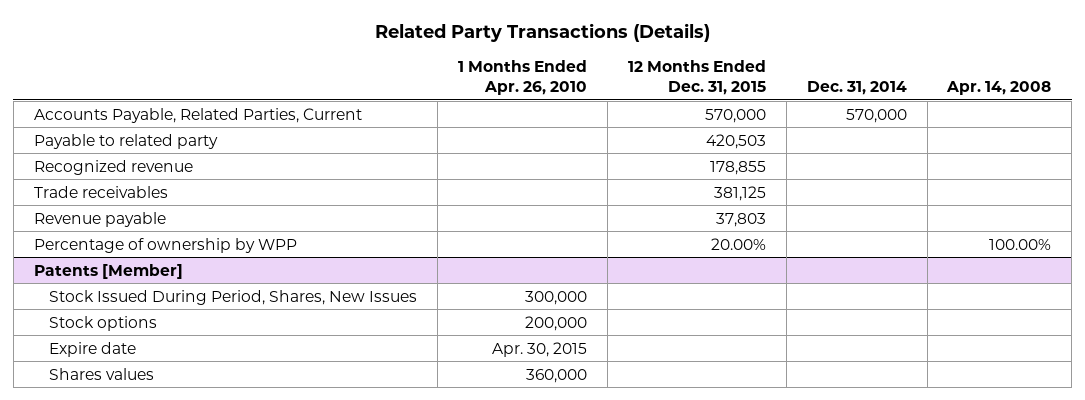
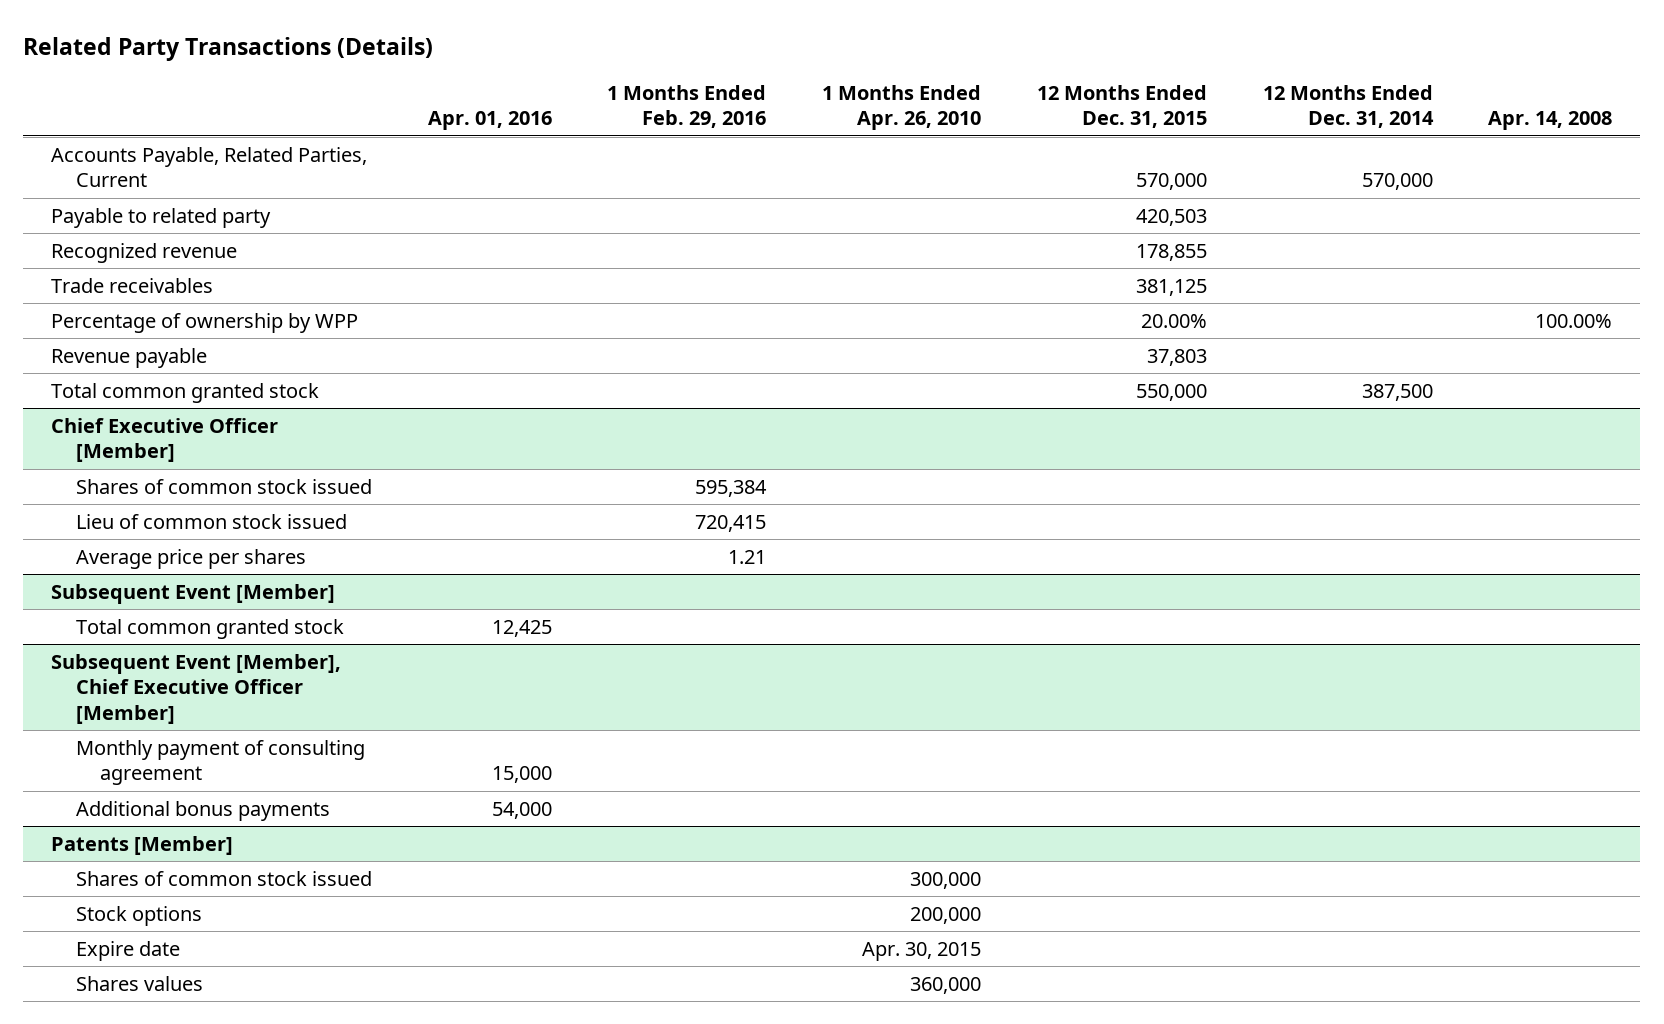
- | 1 Months Ended Apr. 26, 2010 | 12 Months Ended Dec. 31, 2015 | Dec. 31, 2014 | Apr. 14, 2008
+ | Apr. 01, 2016 | 1 Months Ended Feb. 29, 2016 | 1 Months Ended Apr. 26, 2010 | 12 Months Ended Dec. 31, 2015 | 12 Months Ended Dec. 31, 2014 | Apr. 14, 2008
moved down: Revenue payable | | | | 37,803 | |
+ Total common granted stock | | | | 550,000 | 387,500 |
+ Chief Executive Officer [Member]
+ Shares of common stock issued | | 595,384 | | | |
+ Lieu of common stock issued | | 720,415 | | | |
+ Average price per shares | | 1.21 | | | |
+ Subsequent Event [Member]
+ Total common granted stock | 12,425 | | | | |
+ Subsequent Event [Member], Chief Executive Officer [Member]
+ Monthly payment of consulting agreement | 15,000 | | | | |
+ Additional bonus payments | 54,000 | | | | |
@ Patents [Member]
- Stock Issued During Period, Shares, New Issues | 300,000 | | |
+ Shares of common stock issued | | | 300,000 | | |

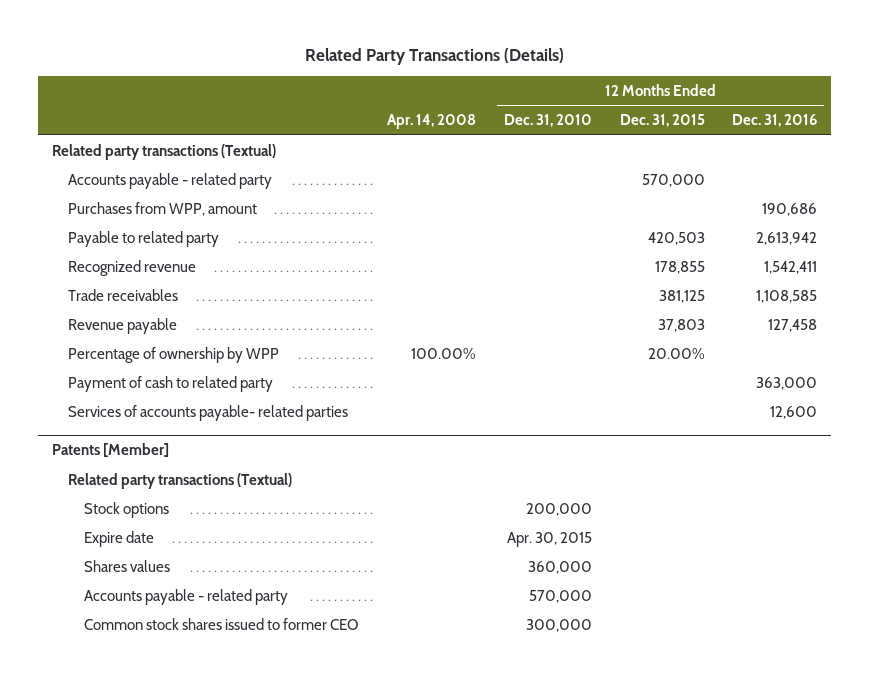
- | Apr. 01, 2016 | 1 Months Ended Feb. 29, 2016 | 1 Months Ended Apr. 26, 2010 | 12 Months Ended Dec. 31, 2015 | 12 Months Ended Dec. 31, 2014 | Apr. 14, 2008
+ | Apr. 14, 2008 | 12 Months Ended Dec. 31, 2010 | 12 Months Ended Dec. 31, 2015 | 12 Months Ended Dec. 31, 2016
- Accounts Payable, Related Parties, Current | | | | 570,000 | 570,000 |
+ Related party transactions (Textual)
+ Accounts payable - related party | | | 570,000 |
+ Purchases from WPP, amount | | | | 190,686
- Total common granted stock | | | | 550,000 | 387,500 |
- Chief Executive Officer [Member]
- Shares of common stock issued | | 595,384 | | | |
- Lieu of common stock issued | | 720,415 | | | |
- Average price per shares | | 1.21 | | | |
- Subsequent Event [Member]
- Total common granted stock | 12,425 | | | | |
- Subsequent Event [Member], Chief Executive Officer [Member]
- Monthly payment of consulting agreement | 15,000 | | | | |
- Additional bonus payments | 54,000 | | | | |
moved down: Percentage of ownership by WPP | 100.00% | | 20.00% |
+ Payment of cash to related party | | | | 363,000
+ Services of accounts payable- related parties | | | | 12,600
@ Patents [Member]
- Shares of common stock issued | | | 300,000 | | |
+ Related party transactions (Textual)
+ Accounts payable - related party | | 570,000 | |
+ Common stock shares issued to former CEO | | 300,000 | |

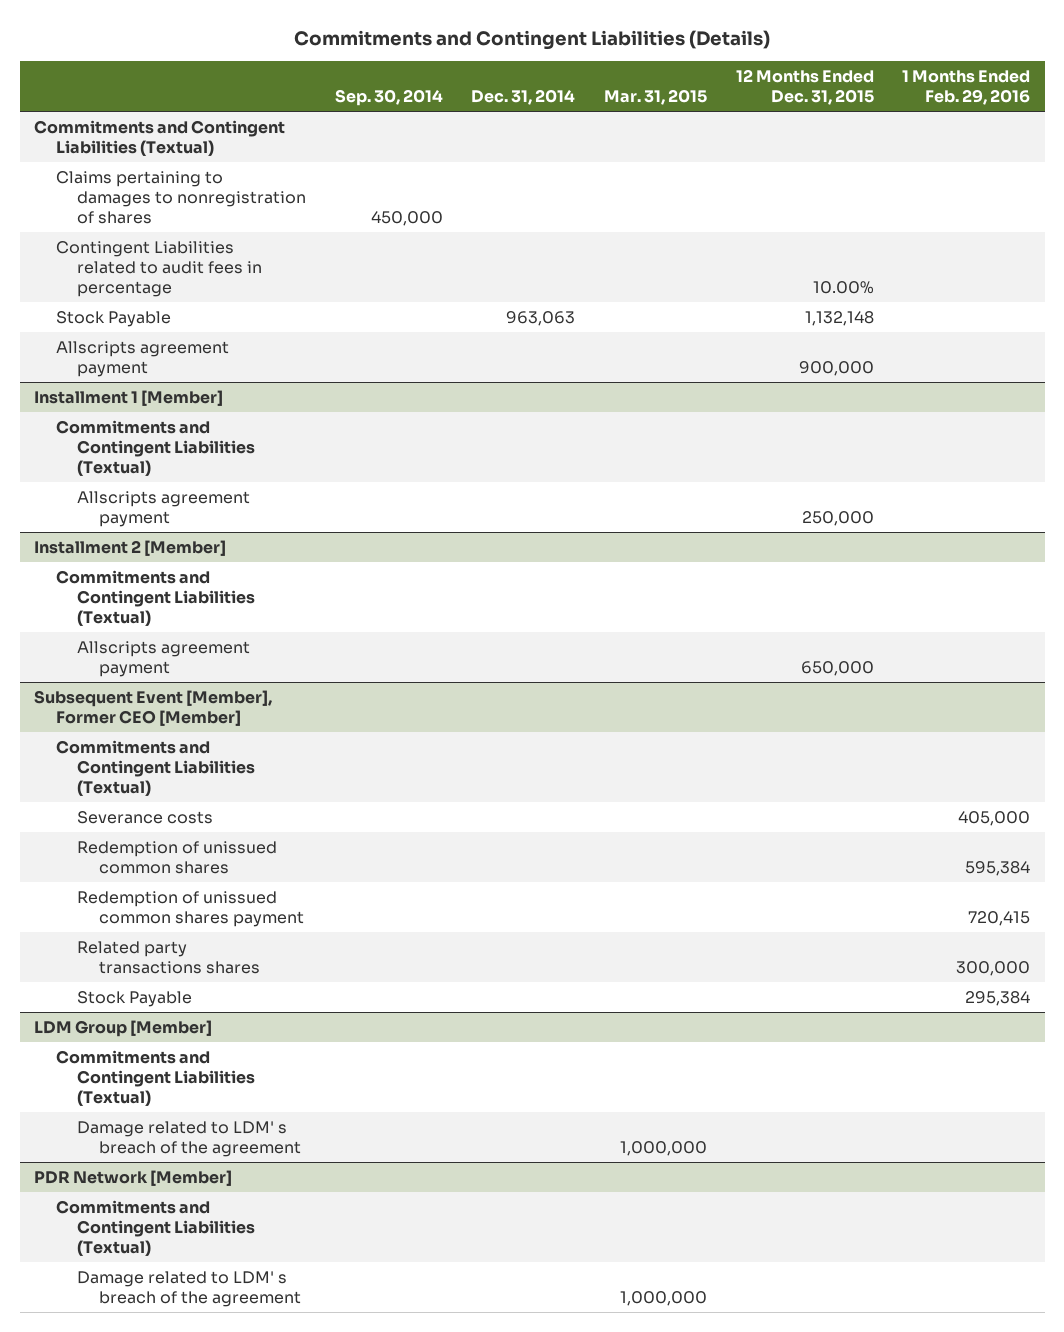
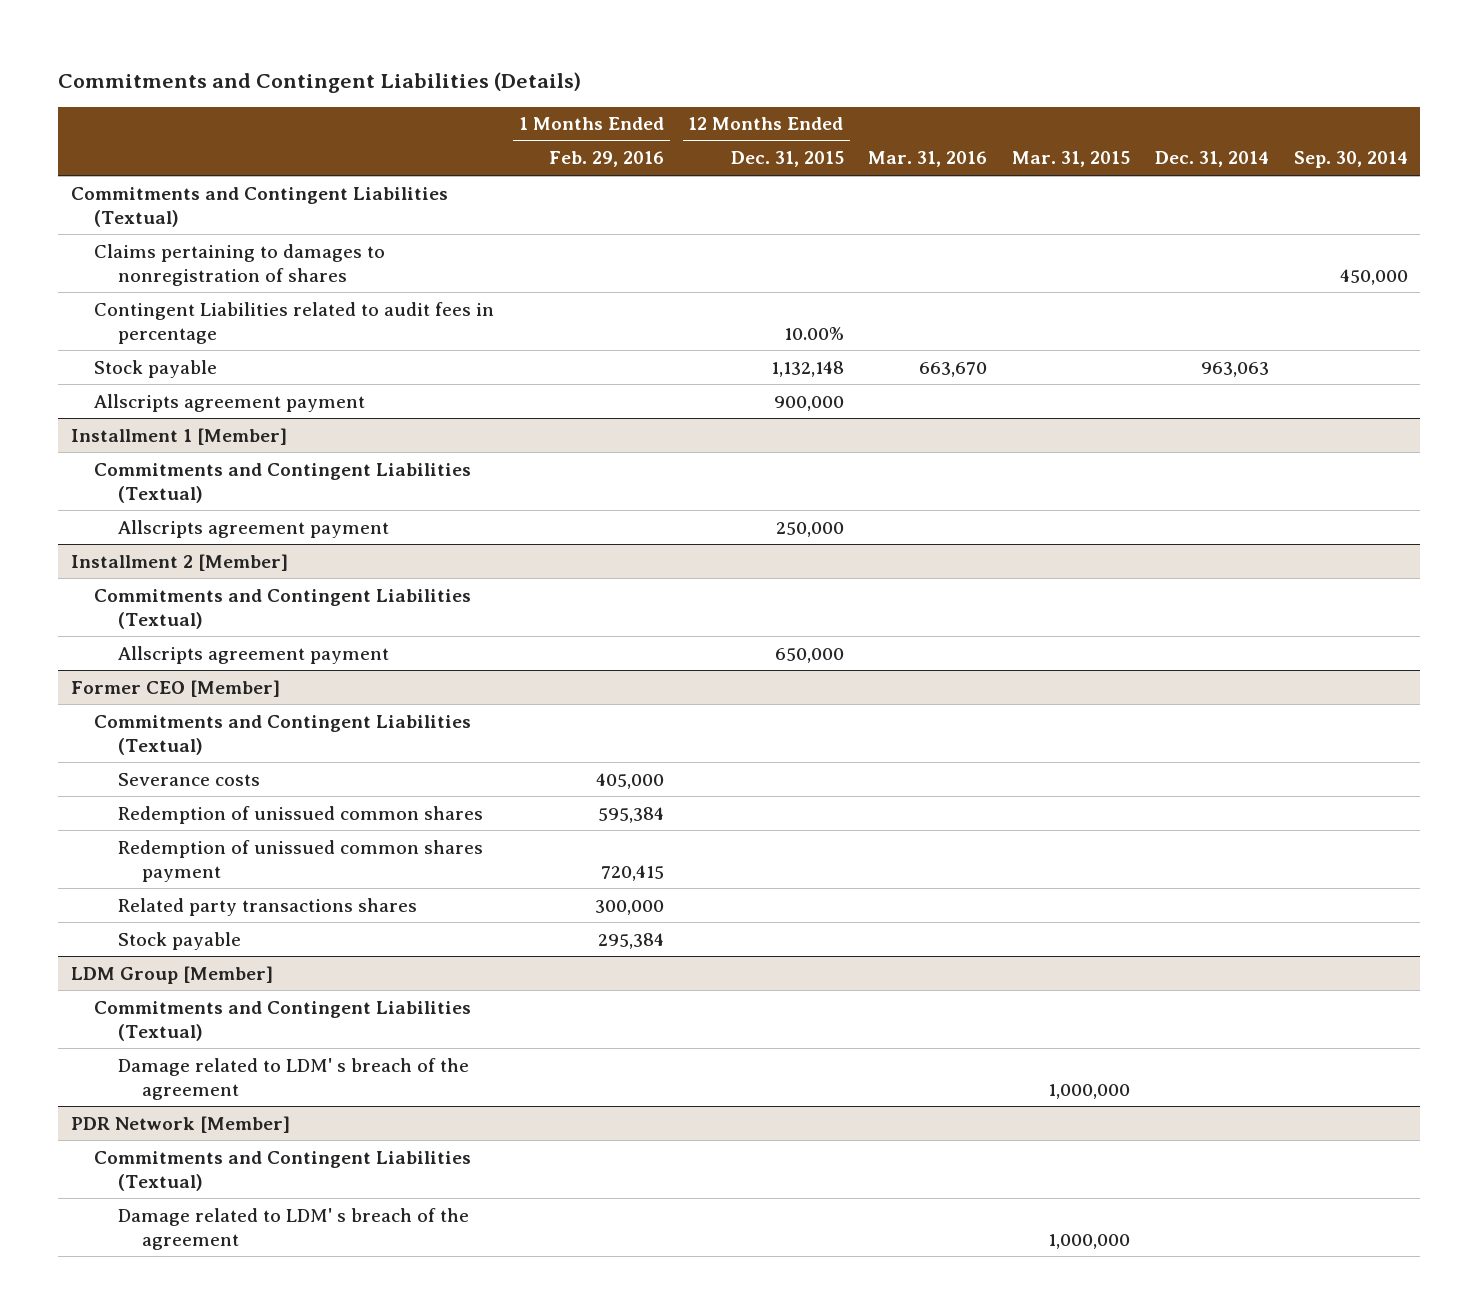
- | Sep. 30, 2014 | Dec. 31, 2014 | Mar. 31, 2015 | 12 Months Ended Dec. 31, 2015 | 1 Months Ended Feb. 29, 2016
+ | 1 Months Ended Feb. 29, 2016 | 12 Months Ended Dec. 31, 2015 | Mar. 31, 2016 | Mar. 31, 2015 | Dec. 31, 2014 | Sep. 30, 2014
- Stock Payable | | 963,063 | | 1,132,148 |
+ Stock payable | | 1,132,148 | 663,670 | | 963,063 |
- Subsequent Event [Member], Former CEO [Member]
+ Former CEO [Member]
- Stock Payable | | | | | 295,384
+ Stock payable | 295,384 | | | | |

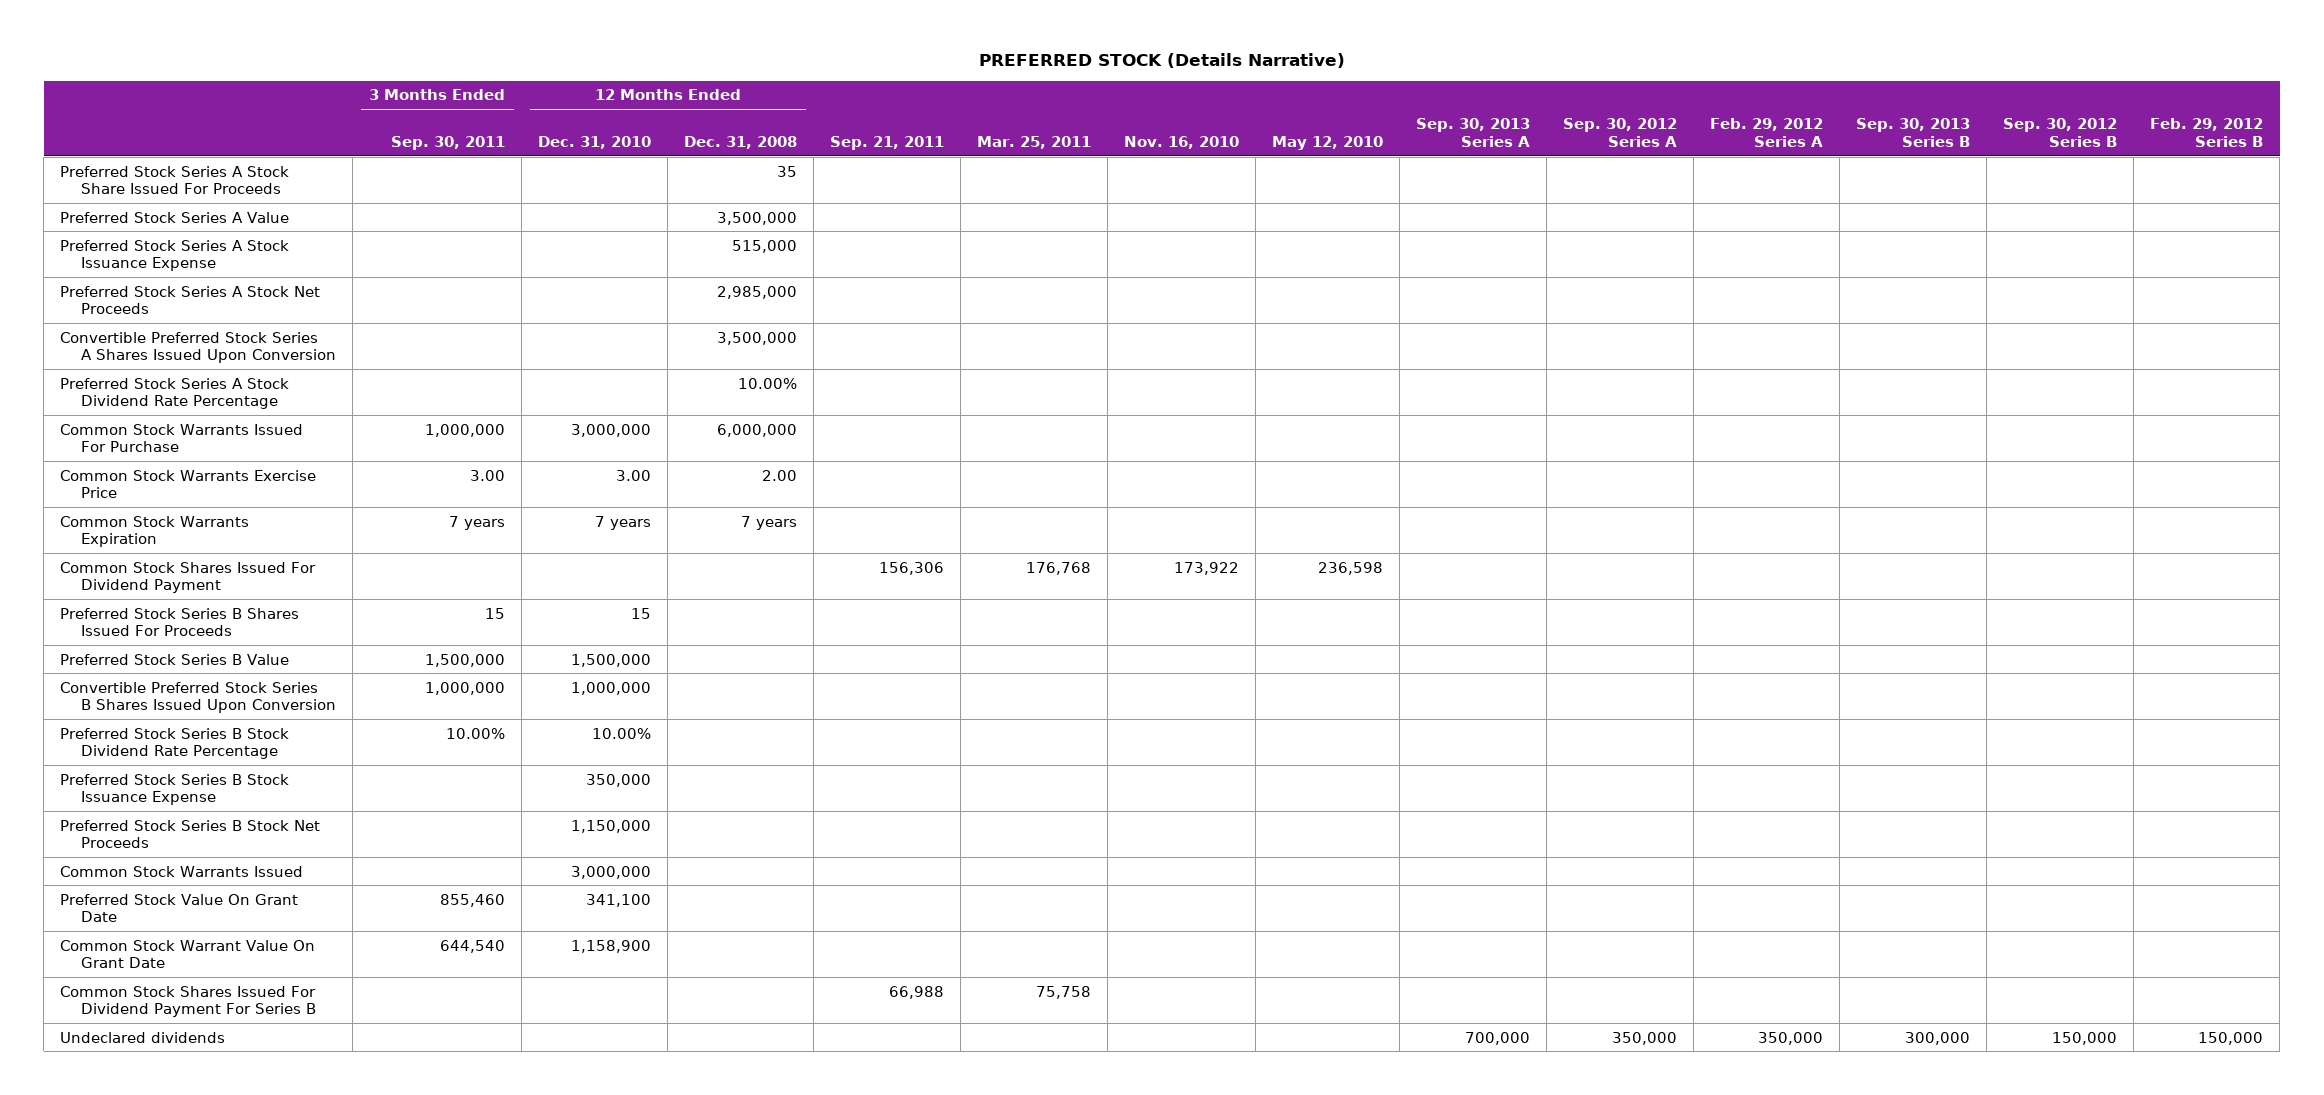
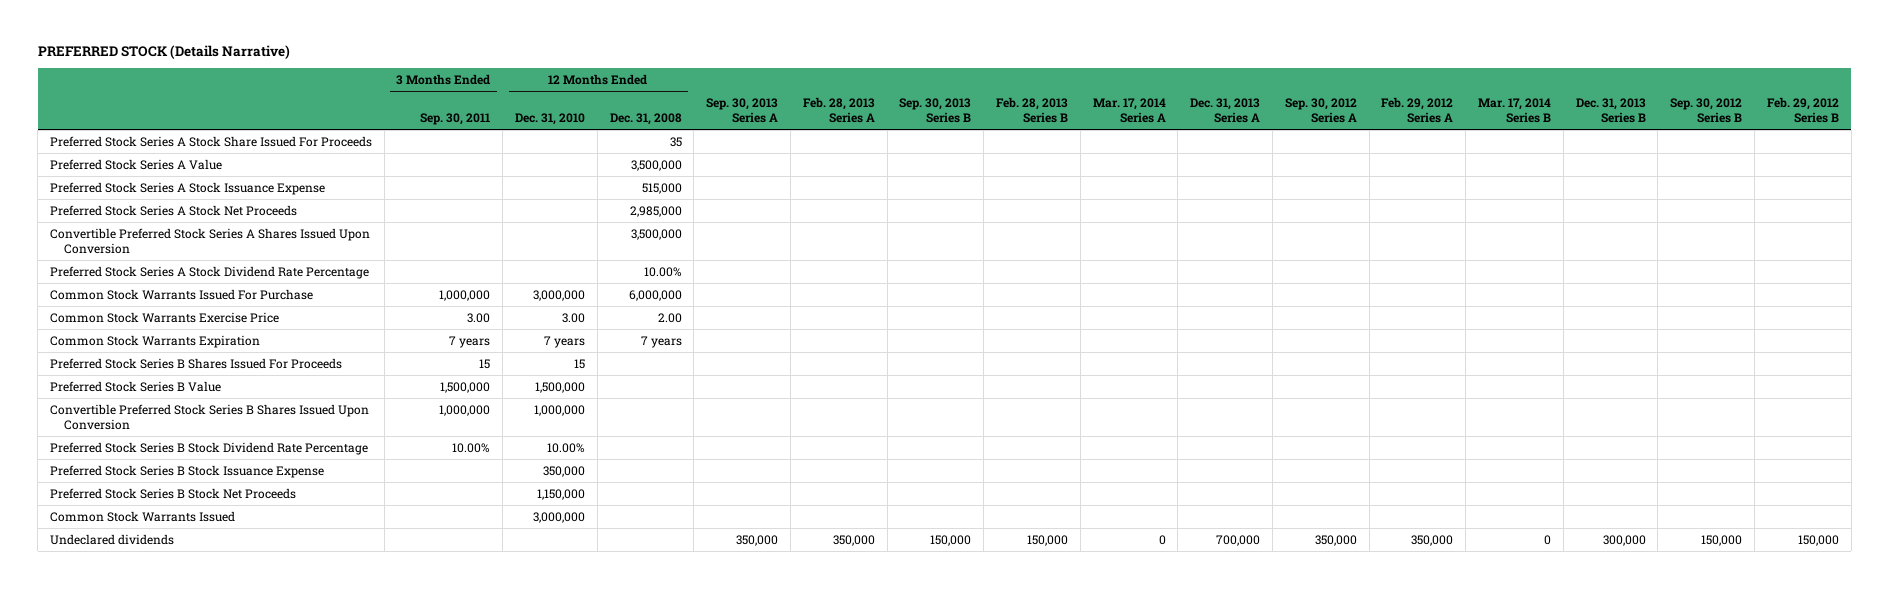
- | 3 Months Ended Sep. 30, 2011 | 12 Months Ended Dec. 31, 2010 | 12 Months Ended Dec. 31, 2008 | Sep. 21, 2011 | Mar. 25, 2011 | Nov. 16, 2010 | May 12, 2010 | Sep. 30, 2013 Series A | Sep. 30, 2012 Series A | Feb. 29, 2012 Series A | Sep. 30, 2013 Series B | Sep. 30, 2012 Series B | Feb. 29, 2012 Series B
+ | 3 Months Ended Sep. 30, 2011 | 12 Months Ended Dec. 31, 2010 | 12 Months Ended Dec. 31, 2008 | Sep. 30, 2013 Series A | Feb. 28, 2013 Series A | Sep. 30, 2013 Series B | Feb. 28, 2013 Series B | Mar. 17, 2014 Series A | Dec. 31, 2013 Series A | Sep. 30, 2012 Series A | Feb. 29, 2012 Series A | Mar. 17, 2014 Series B | Dec. 31, 2013 Series B | Sep. 30, 2012 Series B | Feb. 29, 2012 Series B
- Common Stock Shares Issued For Dividend Payment | | | | 156,306 | 176,768 | 173,922 | 236,598 | | | | | |
- Preferred Stock Value On Grant Date | 855,460 | 341,100 | | | | | | | | | | |
- Common Stock Warrant Value On Grant Date | 644,540 | 1,158,900 | | | | | | | | | | |
- Common Stock Shares Issued For Dividend Payment For Series B | | | | 66,988 | 75,758 | | | | | | | |
- Undeclared dividends | | | | | | | | 700,000 | 350,000 | 350,000 | 300,000 | 150,000 | 150,000
+ Undeclared dividends | | | | 350,000 | 350,000 | 150,000 | 150,000 | 0 | 700,000 | 350,000 | 350,000 | 0 | 300,000 | 150,000 | 150,000

